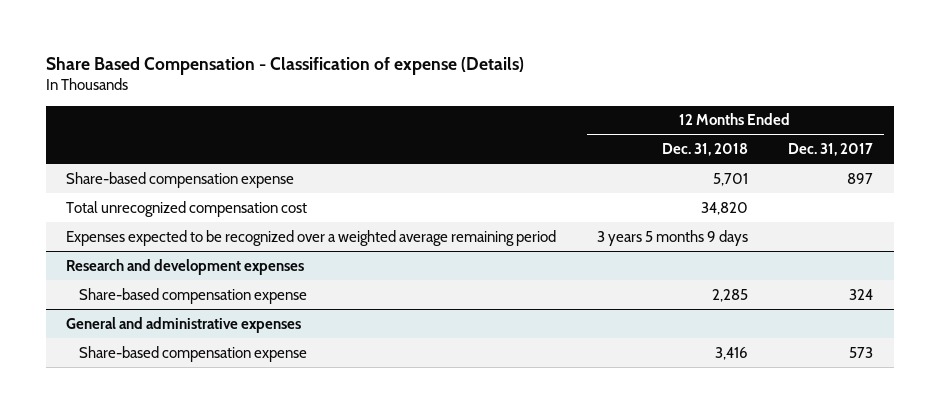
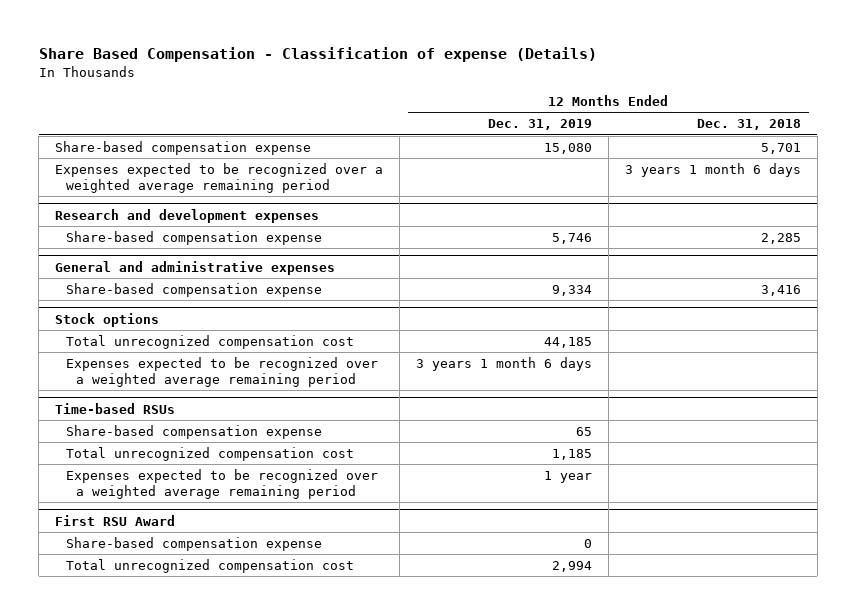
- | 12 Months Ended Dec. 31, 2018 | 12 Months Ended Dec. 31, 2017
+ | 12 Months Ended Dec. 31, 2019 | 12 Months Ended Dec. 31, 2018
- Total unrecognized compensation cost | 34,820 |
- Expenses expected to be recognized over a weighted average remaining period | 3 years 5 months 9 days |
+ Expenses expected to be recognized over a weighted average remaining period | | 3 years 1 month 6 days
+ Stock options
+ Total unrecognized compensation cost | 44,185 |
+ Expenses expected to be recognized over a weighted average remaining period | 3 years 1 month 6 days |
+ Time-based RSUs
+ Share-based compensation expense | 65 |
+ Total unrecognized compensation cost | 1,185 |
+ Expenses expected to be recognized over a weighted average remaining period | 1 year |
+ First RSU Award
+ Share-based compensation expense | 0 |
+ Total unrecognized compensation cost | 2,994 |

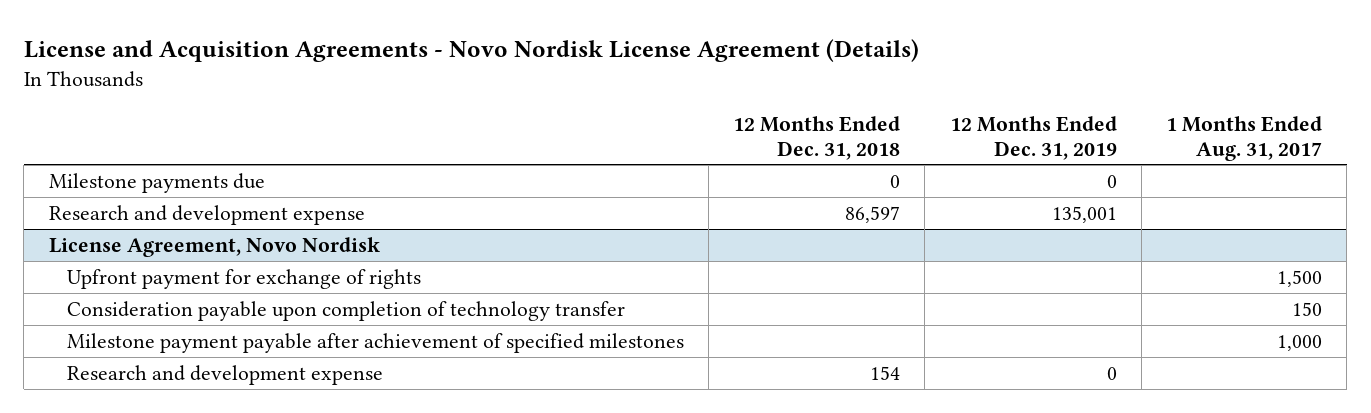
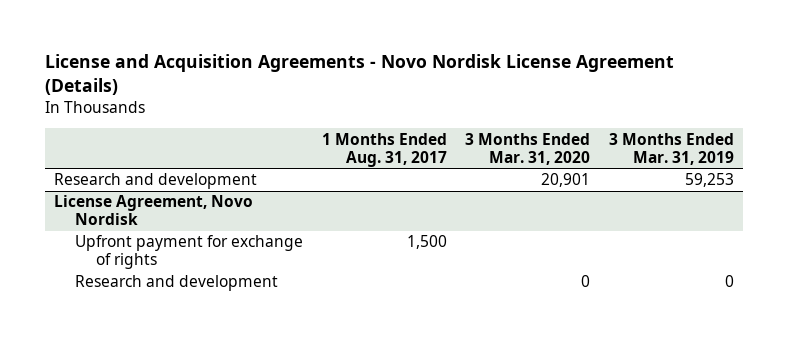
- | 12 Months Ended Dec. 31, 2018 | 12 Months Ended Dec. 31, 2019 | 1 Months Ended Aug. 31, 2017
+ | 1 Months Ended Aug. 31, 2017 | 3 Months Ended Mar. 31, 2020 | 3 Months Ended Mar. 31, 2019
- Milestone payments due | 0 | 0 |
- Research and development expense | 86,597 | 135,001 |
+ Research and development | | 20,901 | 59,253
@ License Agreement, Novo Nordisk
- Consideration payable upon completion of technology transfer | | | 150
- Milestone payment payable after achievement of specified milestones | | | 1,000
- Research and development expense | 154 | 0 |
+ Research and development | | 0 | 0

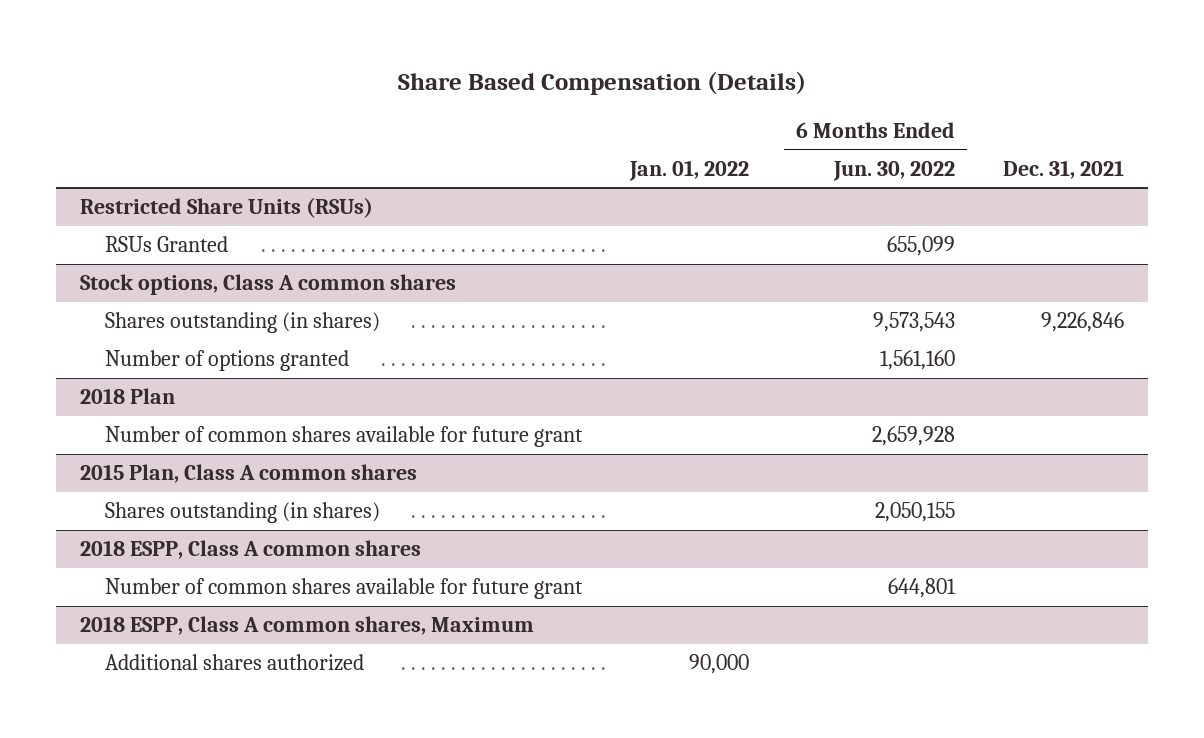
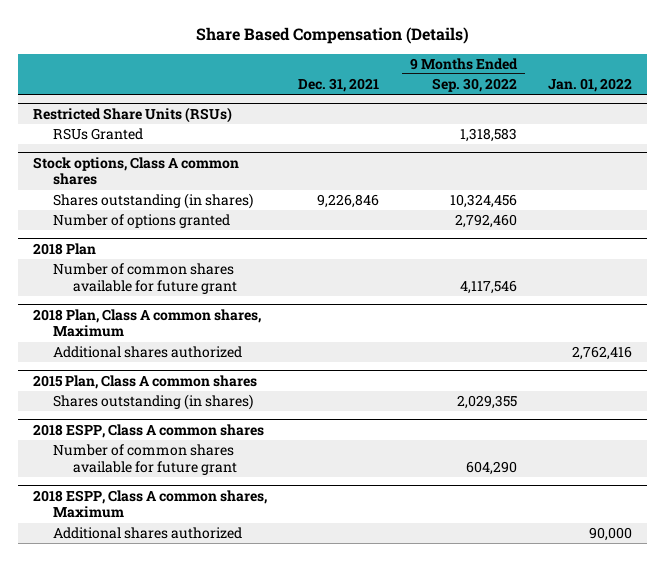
- | Jan. 01, 2022 | 6 Months Ended Jun. 30, 2022 | Dec. 31, 2021
+ | Dec. 31, 2021 | 9 Months Ended Sep. 30, 2022 | Jan. 01, 2022
+ 2018 Plan, Class A common shares, Maximum
+ Additional shares authorized | | | 2,762,416

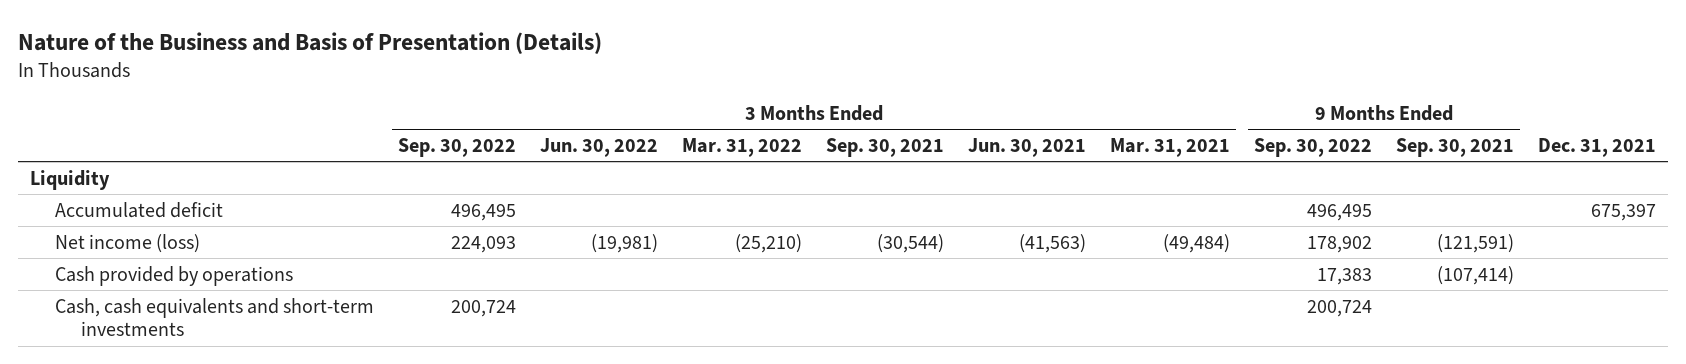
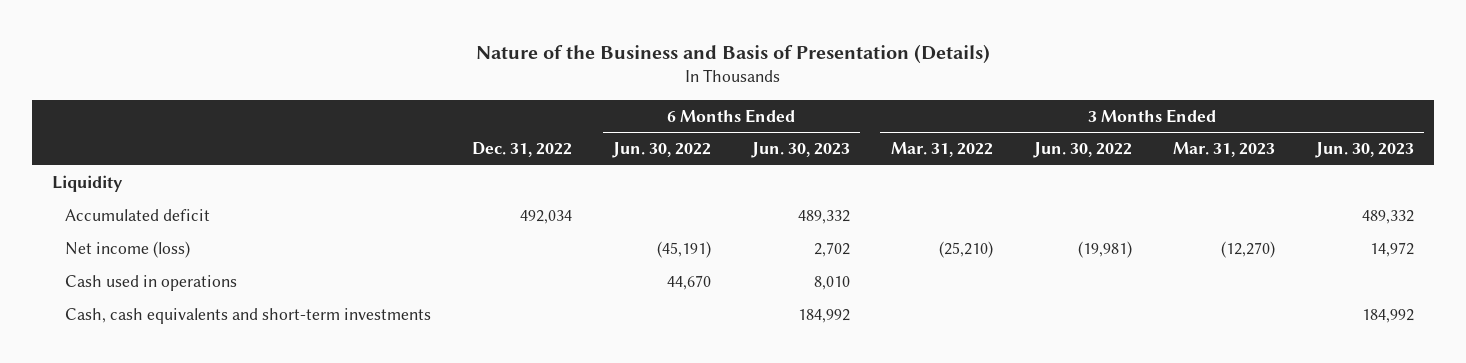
- | 3 Months Ended Sep. 30, 2022 | 3 Months Ended Jun. 30, 2022 | 3 Months Ended Mar. 31, 2022 | 3 Months Ended Sep. 30, 2021 | 3 Months Ended Jun. 30, 2021 | 3 Months Ended Mar. 31, 2021 | 9 Months Ended Sep. 30, 2022 | 9 Months Ended Sep. 30, 2021 | Dec. 31, 2021
+ | Dec. 31, 2022 | 6 Months Ended Jun. 30, 2022 | 6 Months Ended Jun. 30, 2023 | 3 Months Ended Mar. 31, 2022 | 3 Months Ended Jun. 30, 2022 | 3 Months Ended Mar. 31, 2023 | 3 Months Ended Jun. 30, 2023
- Cash provided by operations | | | | | | | 17,383 | (107,414) |
+ Cash used in operations | | 44,670 | 8,010 | | | |

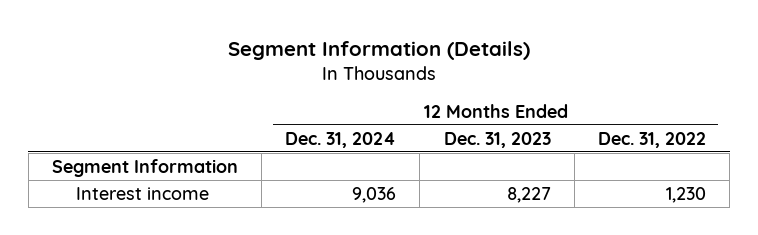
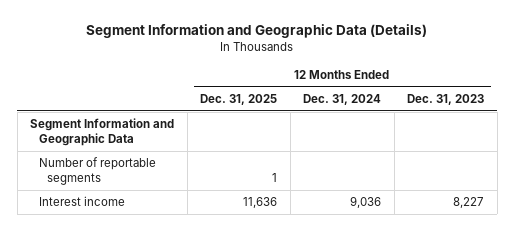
- Segment Information (Details)
+ Segment Information and Geographic Data (Details)
- | 12 Months Ended Dec. 31, 2024 | 12 Months Ended Dec. 31, 2023 | 12 Months Ended Dec. 31, 2022
+ | 12 Months Ended Dec. 31, 2025 | 12 Months Ended Dec. 31, 2024 | 12 Months Ended Dec. 31, 2023
- Segment Information
+ Segment Information and Geographic Data
+ Number of reportable segments | 1 | |

